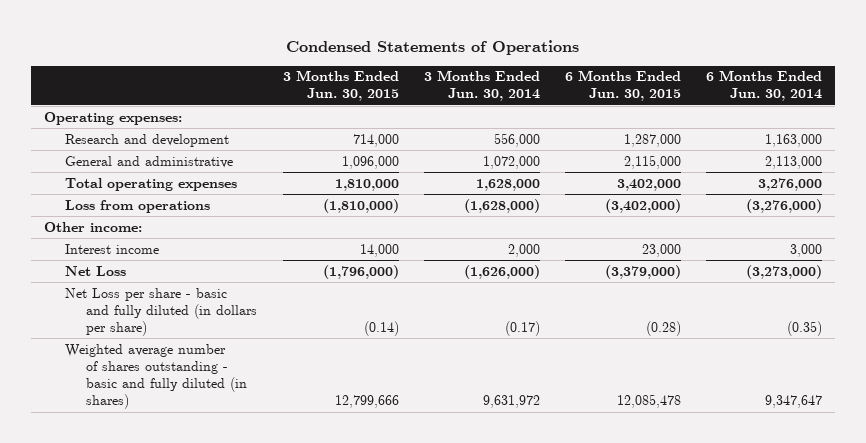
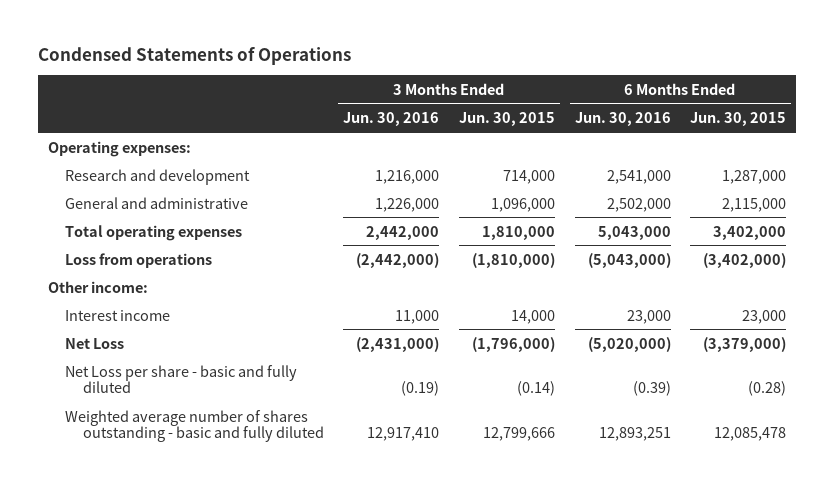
- | 3 Months Ended Jun. 30, 2015 | 3 Months Ended Jun. 30, 2014 | 6 Months Ended Jun. 30, 2015 | 6 Months Ended Jun. 30, 2014
+ | 3 Months Ended Jun. 30, 2016 | 3 Months Ended Jun. 30, 2015 | 6 Months Ended Jun. 30, 2016 | 6 Months Ended Jun. 30, 2015
- Net Loss per share - basic and fully diluted (in dollars per share) | (0.14) | (0.17) | (0.28) | (0.35)
- Weighted average number of shares outstanding - basic and fully diluted (in shares) | 12,799,666 | 9,631,972 | 12,085,478 | 9,347,647
+ Net Loss per share - basic and fully diluted | (0.19) | (0.14) | (0.39) | (0.28)
+ Weighted average number of shares outstanding - basic and fully diluted | 12,917,410 | 12,799,666 | 12,893,251 | 12,085,478

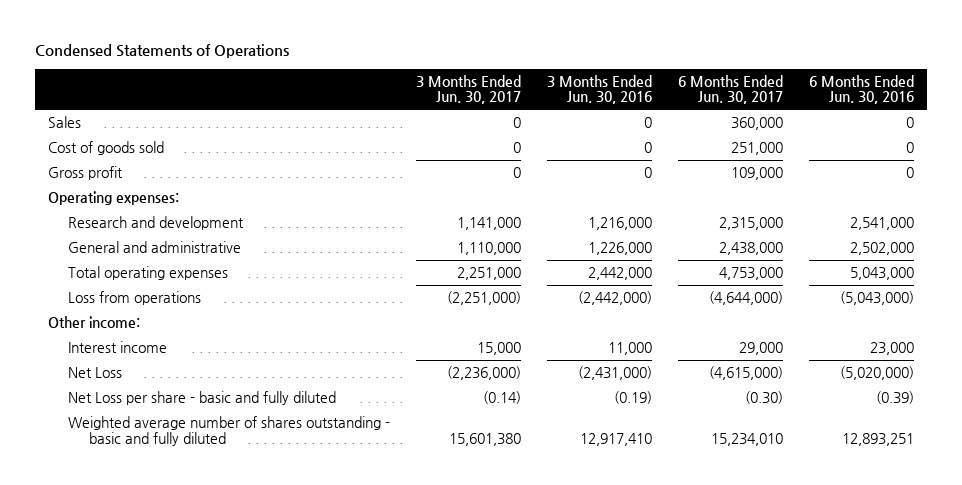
- | 3 Months Ended Jun. 30, 2016 | 3 Months Ended Jun. 30, 2015 | 6 Months Ended Jun. 30, 2016 | 6 Months Ended Jun. 30, 2015
+ | 3 Months Ended Jun. 30, 2017 | 3 Months Ended Jun. 30, 2016 | 6 Months Ended Jun. 30, 2017 | 6 Months Ended Jun. 30, 2016
+ Sales | 0 | 0 | 360,000 | 0
+ Cost of goods sold | 0 | 0 | 251,000 | 0
+ Gross profit | 0 | 0 | 109,000 | 0

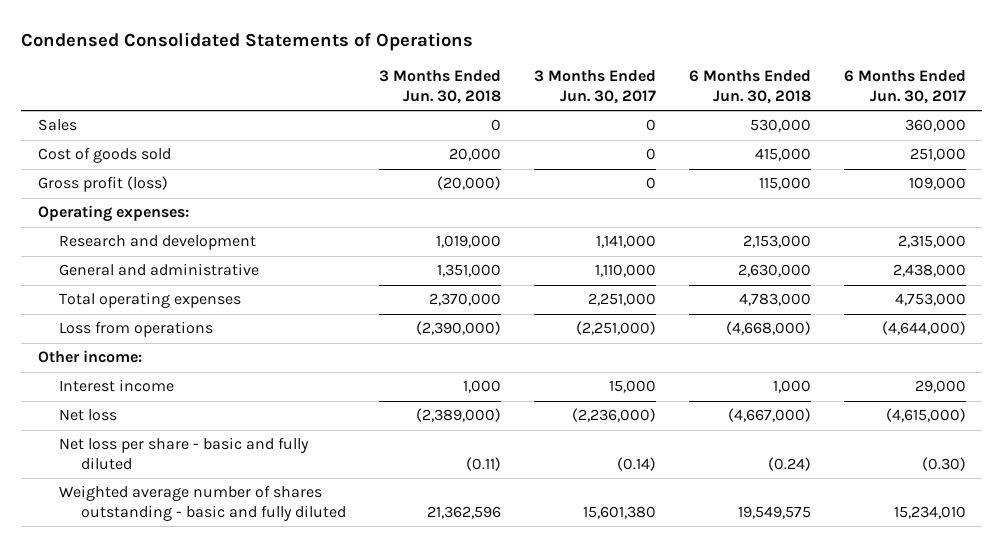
- Condensed Statements of Operations
+ Condensed Consolidated Statements of Operations
- | 3 Months Ended Jun. 30, 2017 | 3 Months Ended Jun. 30, 2016 | 6 Months Ended Jun. 30, 2017 | 6 Months Ended Jun. 30, 2016
+ | 3 Months Ended Jun. 30, 2018 | 3 Months Ended Jun. 30, 2017 | 6 Months Ended Jun. 30, 2018 | 6 Months Ended Jun. 30, 2017
- Gross profit | 0 | 0 | 109,000 | 0
+ Gross profit (loss) | (20,000) | 0 | 115,000 | 109,000
- Net Loss | (2,236,000) | (2,431,000) | (4,615,000) | (5,020,000)
- Net Loss per share - basic and fully diluted | (0.14) | (0.19) | (0.30) | (0.39)
+ Net loss | (2,389,000) | (2,236,000) | (4,667,000) | (4,615,000)
+ Net loss per share - basic and fully diluted | (0.11) | (0.14) | (0.24) | (0.30)

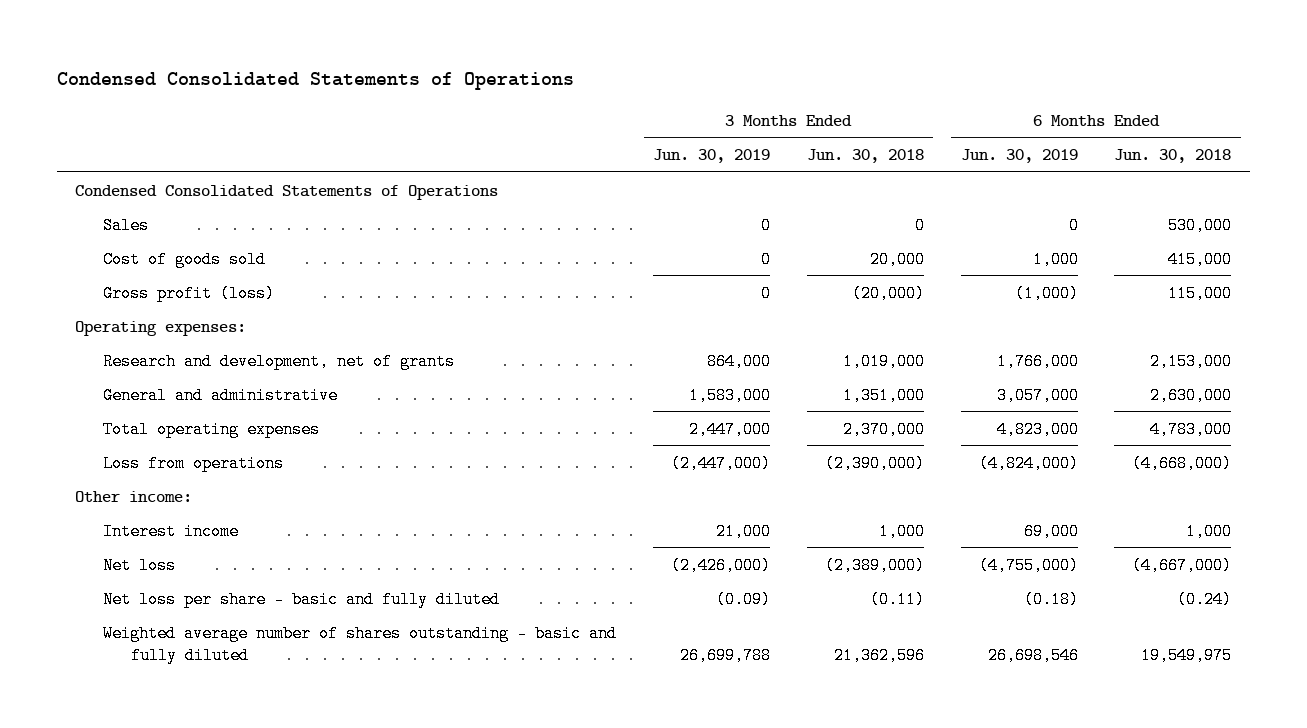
- | 3 Months Ended Jun. 30, 2018 | 3 Months Ended Jun. 30, 2017 | 6 Months Ended Jun. 30, 2018 | 6 Months Ended Jun. 30, 2017
+ | 3 Months Ended Jun. 30, 2019 | 3 Months Ended Jun. 30, 2018 | 6 Months Ended Jun. 30, 2019 | 6 Months Ended Jun. 30, 2018
+ Condensed Consolidated Statements of Operations
- Research and development | 1,019,000 | 1,141,000 | 2,153,000 | 2,315,000
+ Research and development, net of grants | 864,000 | 1,019,000 | 1,766,000 | 2,153,000
- Weighted average number of shares outstanding - basic and fully diluted | 21,362,596 | 15,601,380 | 19,549,575 | 15,234,010
+ Weighted average number of shares outstanding - basic and fully diluted | 26,699,788 | 21,362,596 | 26,698,546 | 19,549,975

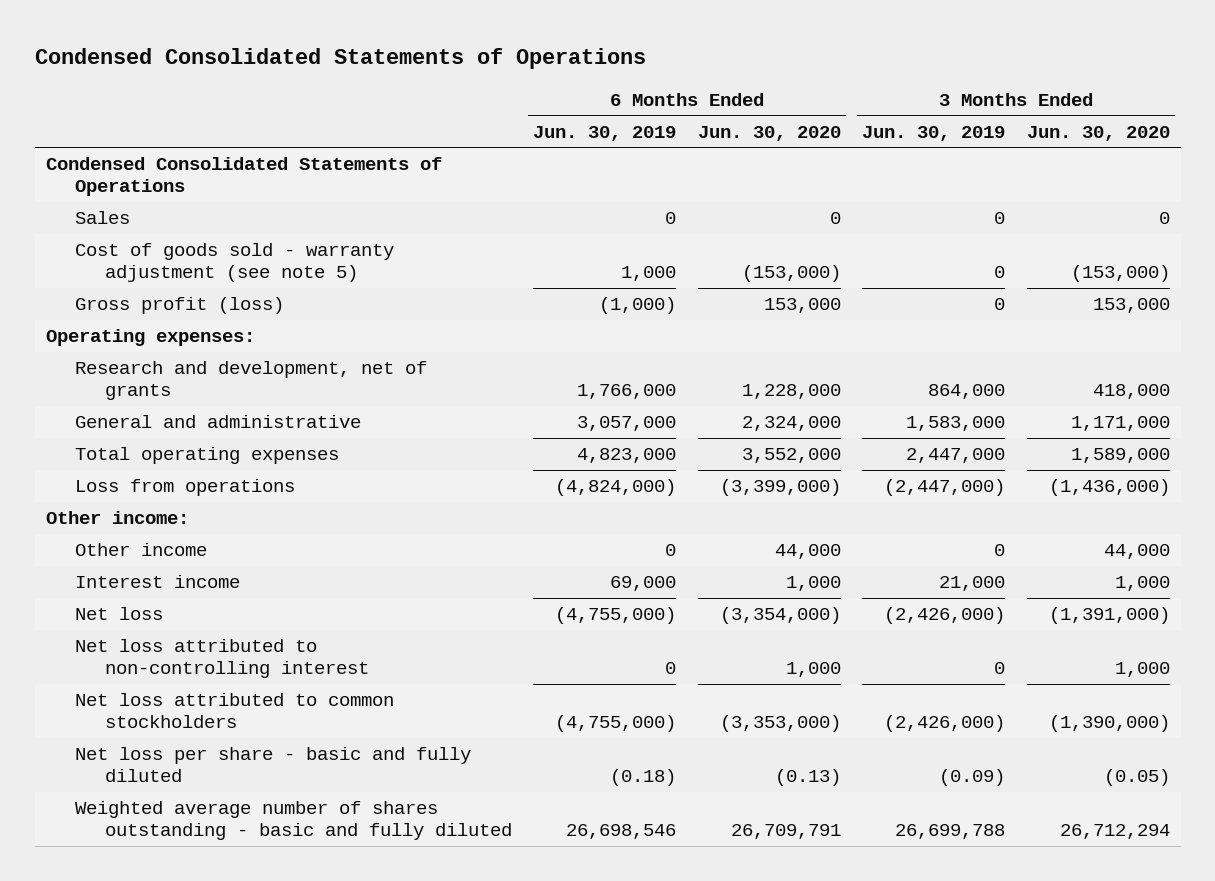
- | 3 Months Ended Jun. 30, 2019 | 3 Months Ended Jun. 30, 2018 | 6 Months Ended Jun. 30, 2019 | 6 Months Ended Jun. 30, 2018
+ | 6 Months Ended Jun. 30, 2019 | 6 Months Ended Jun. 30, 2020 | 3 Months Ended Jun. 30, 2019 | 3 Months Ended Jun. 30, 2020
- Cost of goods sold | 0 | 20,000 | 1,000 | 415,000
+ Cost of goods sold - warranty adjustment (see note 5) | 1,000 | (153,000) | 0 | (153,000)
+ Other income | 0 | 44,000 | 0 | 44,000
+ Net loss attributed to non-controlling interest | 0 | 1,000 | 0 | 1,000
+ Net loss attributed to common stockholders | (4,755,000) | (3,353,000) | (2,426,000) | (1,390,000)

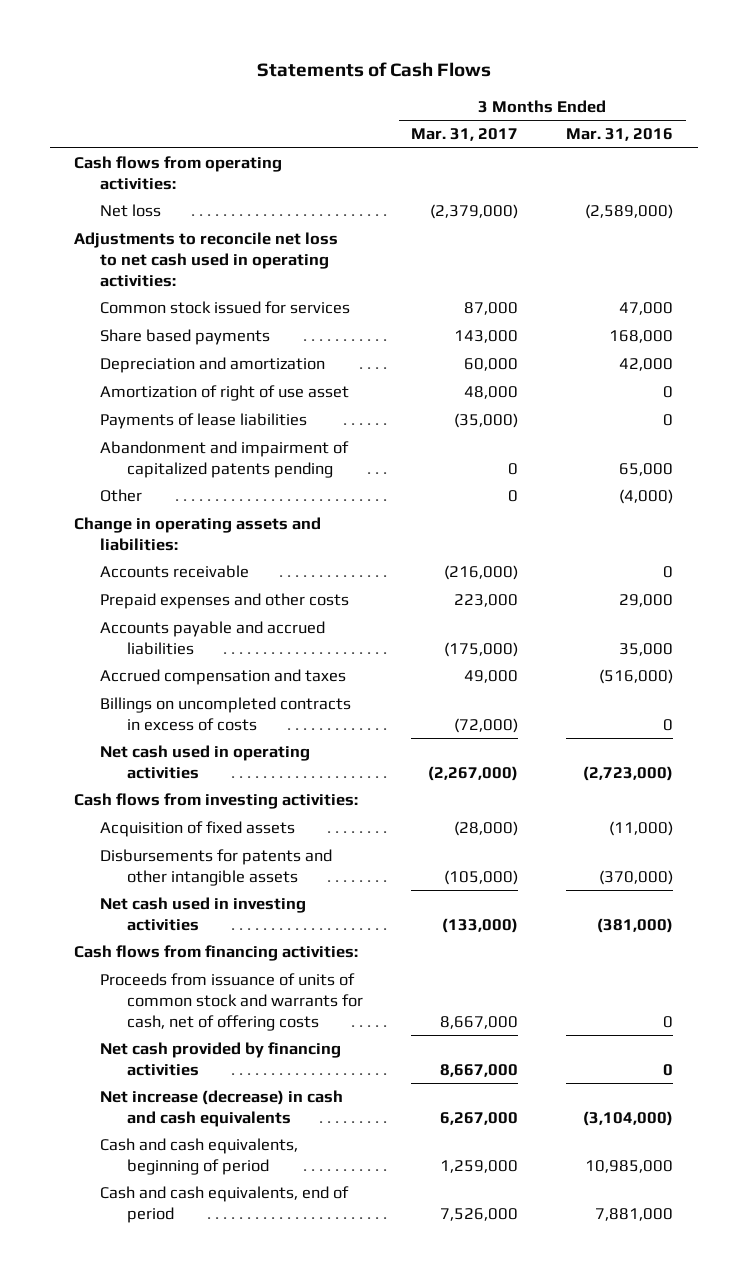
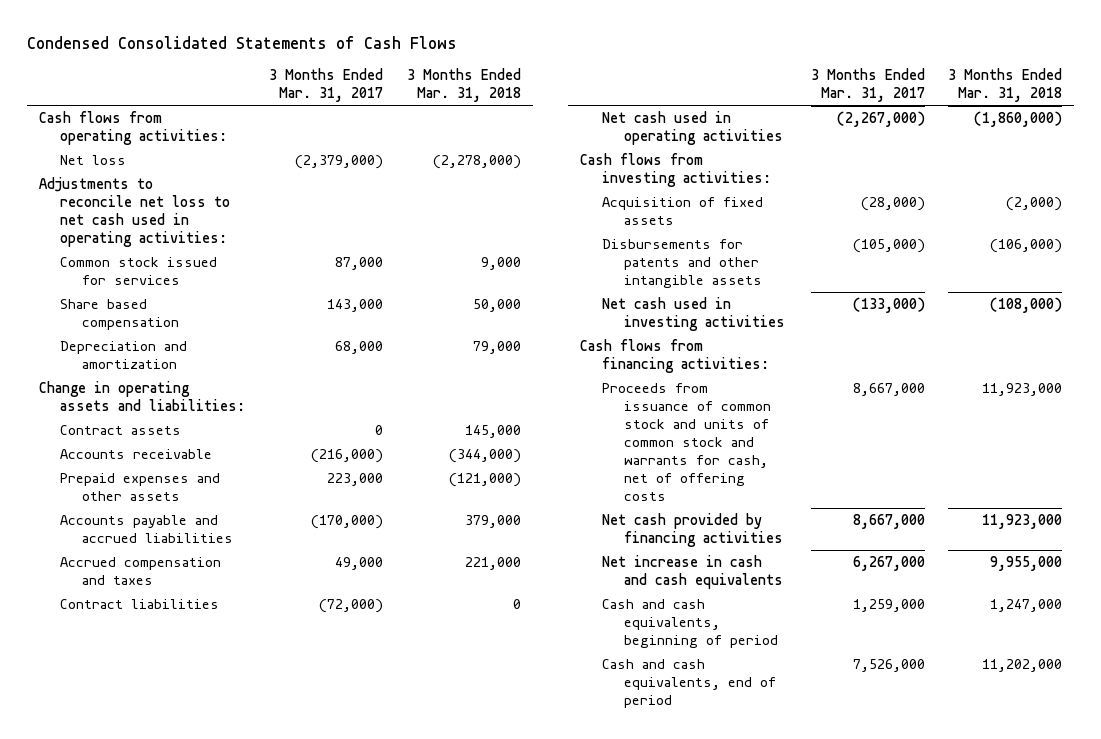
- Statements of Cash Flows
+ Condensed Consolidated Statements of Cash Flows
- | 3 Months Ended Mar. 31, 2017 | 3 Months Ended Mar. 31, 2016
+ | 3 Months Ended Mar. 31, 2017 | 3 Months Ended Mar. 31, 2018
- Share based payments | 143,000 | 168,000
- Depreciation and amortization | 60,000 | 42,000
- Amortization of right of use asset | 48,000 | 0
- Payments of lease liabilities | (35,000) | 0
- Abandonment and impairment of capitalized patents pending | 0 | 65,000
- Other | 0 | (4,000)
+ Share based compensation | 143,000 | 50,000
+ Depreciation and amortization | 68,000 | 79,000
+ Contract assets | 0 | 145,000
- Prepaid expenses and other costs | 223,000 | 29,000
- Accounts payable and accrued liabilities | (175,000) | 35,000
+ Prepaid expenses and other assets | 223,000 | (121,000)
+ Accounts payable and accrued liabilities | (170,000) | 379,000
- Billings on uncompleted contracts in excess of costs | (72,000) | 0
+ Contract liabilities | (72,000) | 0
- Proceeds from issuance of units of common stock and warrants for cash, net of offering costs | 8,667,000 | 0
+ Proceeds from issuance of common stock and units of common stock and warrants for cash, net of offering costs | 8,667,000 | 11,923,000
- Net increase (decrease) in cash and cash equivalents | 6,267,000 | (3,104,000)
+ Net increase in cash and cash equivalents | 6,267,000 | 9,955,000

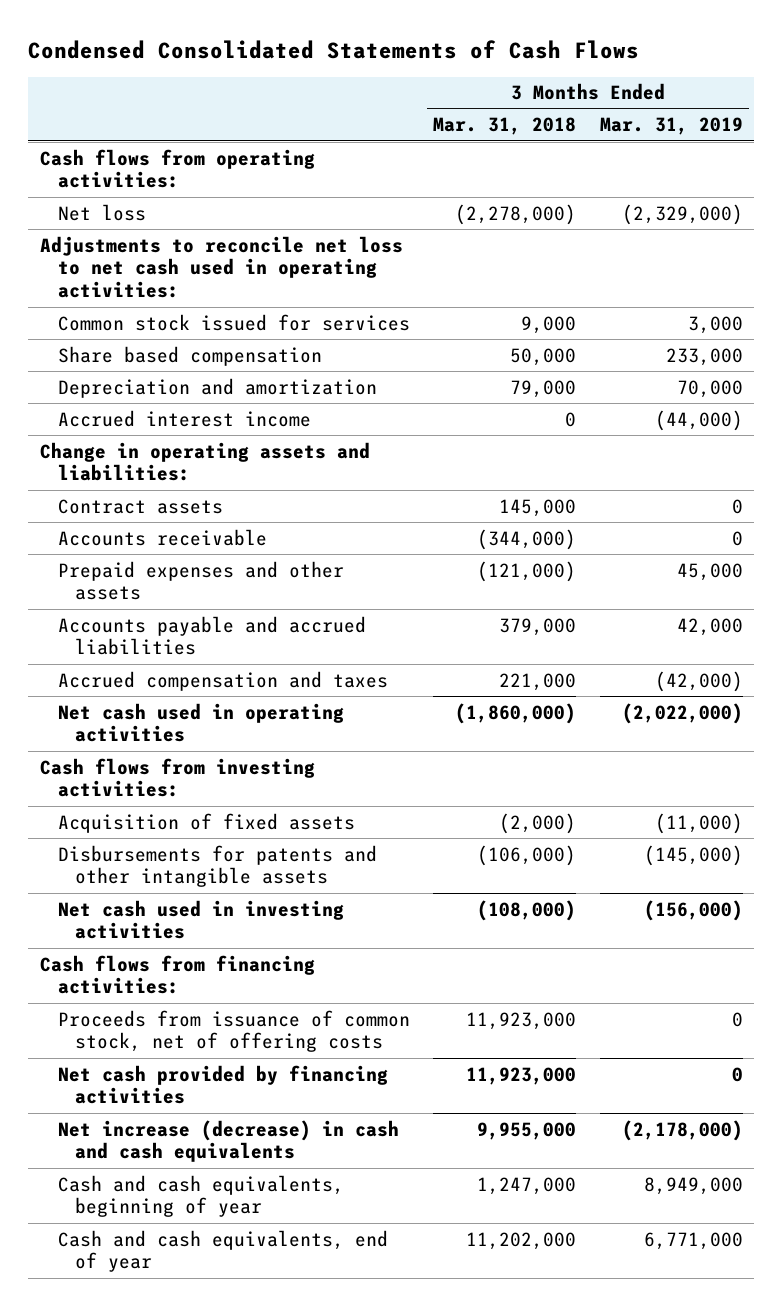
- | 3 Months Ended Mar. 31, 2017 | 3 Months Ended Mar. 31, 2018
+ | 3 Months Ended Mar. 31, 2018 | 3 Months Ended Mar. 31, 2019
+ Accrued interest income | 0 | (44,000)
- Contract liabilities | (72,000) | 0
- Proceeds from issuance of common stock and units of common stock and warrants for cash, net of offering costs | 8,667,000 | 11,923,000
+ Proceeds from issuance of common stock, net of offering costs | 11,923,000 | 0
- Net increase in cash and cash equivalents | 6,267,000 | 9,955,000
- Cash and cash equivalents, beginning of period | 1,259,000 | 1,247,000
- Cash and cash equivalents, end of period | 7,526,000 | 11,202,000
+ Net increase (decrease) in cash and cash equivalents | 9,955,000 | (2,178,000)
+ Cash and cash equivalents, beginning of year | 1,247,000 | 8,949,000
+ Cash and cash equivalents, end of year | 11,202,000 | 6,771,000

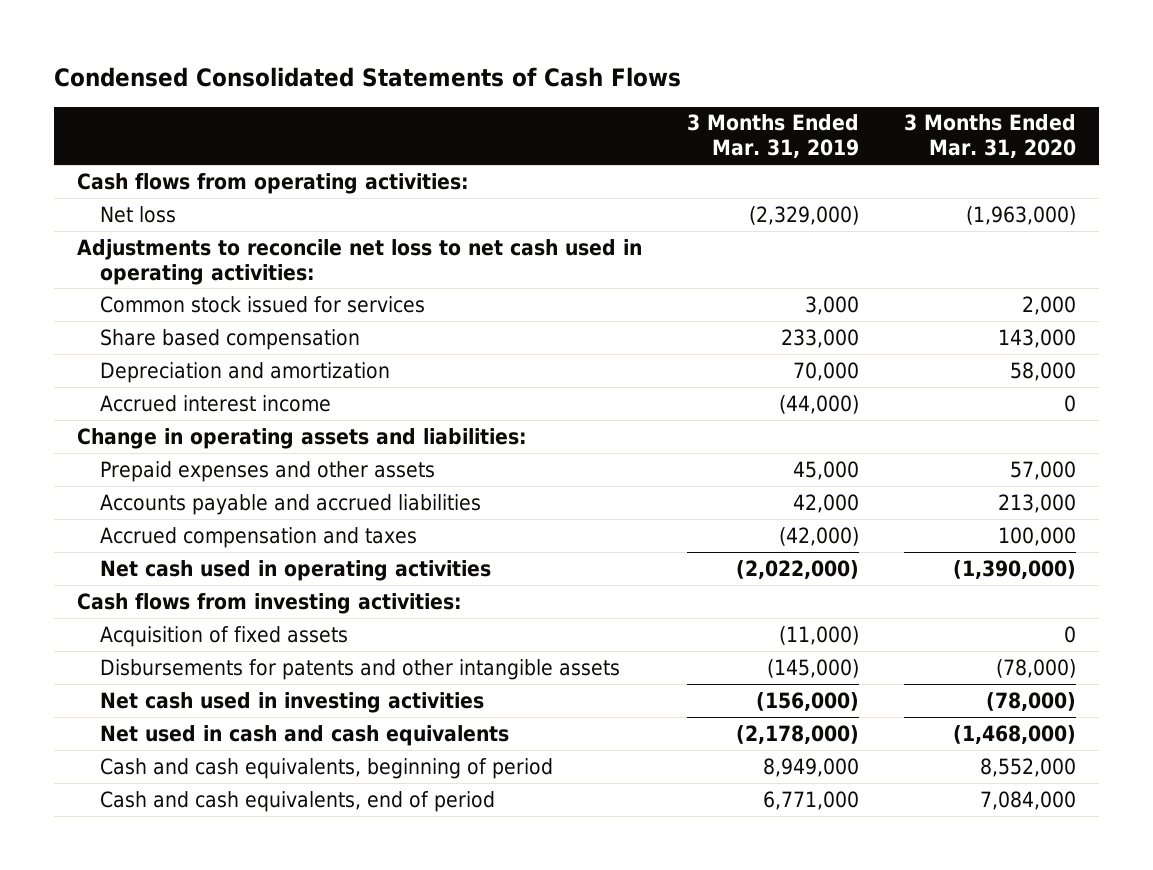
- | 3 Months Ended Mar. 31, 2018 | 3 Months Ended Mar. 31, 2019
+ | 3 Months Ended Mar. 31, 2019 | 3 Months Ended Mar. 31, 2020
- Contract assets | 145,000 | 0
- Accounts receivable | (344,000) | 0
- Cash flows from financing activities:
- Proceeds from issuance of common stock, net of offering costs | 11,923,000 | 0
- Net cash provided by financing activities | 11,923,000 | 0
- Net increase (decrease) in cash and cash equivalents | 9,955,000 | (2,178,000)
- Cash and cash equivalents, beginning of year | 1,247,000 | 8,949,000
- Cash and cash equivalents, end of year | 11,202,000 | 6,771,000
+ Net used in cash and cash equivalents | (2,178,000) | (1,468,000)
+ Cash and cash equivalents, beginning of period | 8,949,000 | 8,552,000
+ Cash and cash equivalents, end of period | 6,771,000 | 7,084,000

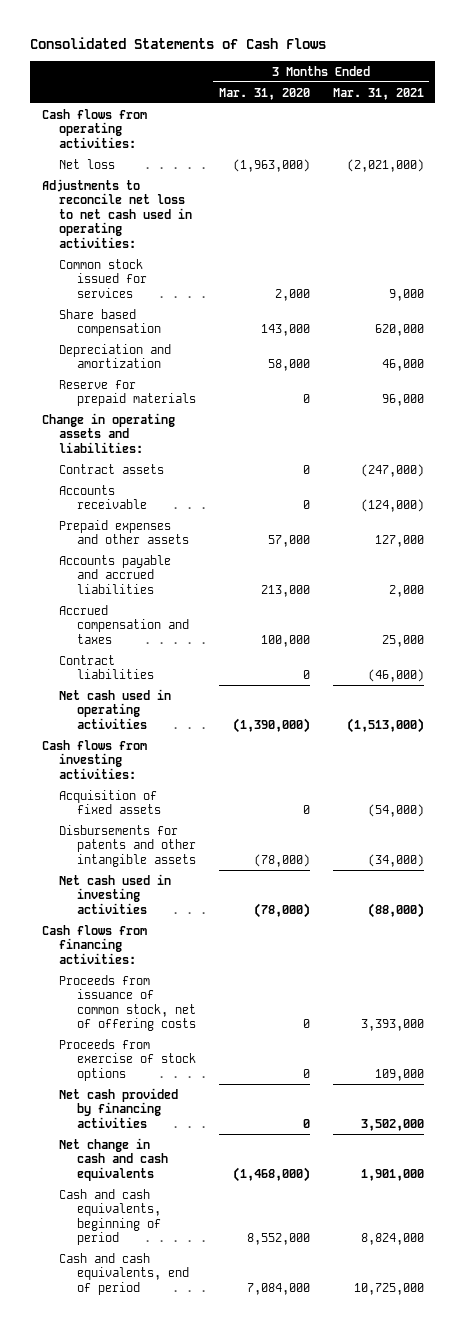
- Condensed Consolidated Statements of Cash Flows
+ Consolidated Statements of Cash Flows
- | 3 Months Ended Mar. 31, 2019 | 3 Months Ended Mar. 31, 2020
+ | 3 Months Ended Mar. 31, 2020 | 3 Months Ended Mar. 31, 2021
- Accrued interest income | (44,000) | 0
+ Reserve for prepaid materials | 0 | 96,000
+ Contract assets | 0 | (247,000)
+ Accounts receivable | 0 | (124,000)
+ Contract liabilities | 0 | (46,000)
- Net used in cash and cash equivalents | (2,178,000) | (1,468,000)
+ Cash flows from financing activities:
+ Proceeds from issuance of common stock, net of offering costs | 0 | 3,393,000
+ Proceeds from exercise of stock options | 0 | 109,000
+ Net cash provided by financing activities | 0 | 3,502,000
+ Net change in cash and cash equivalents | (1,468,000) | 1,901,000

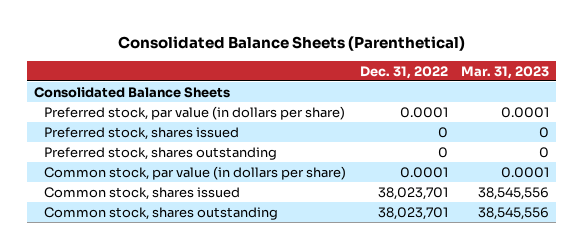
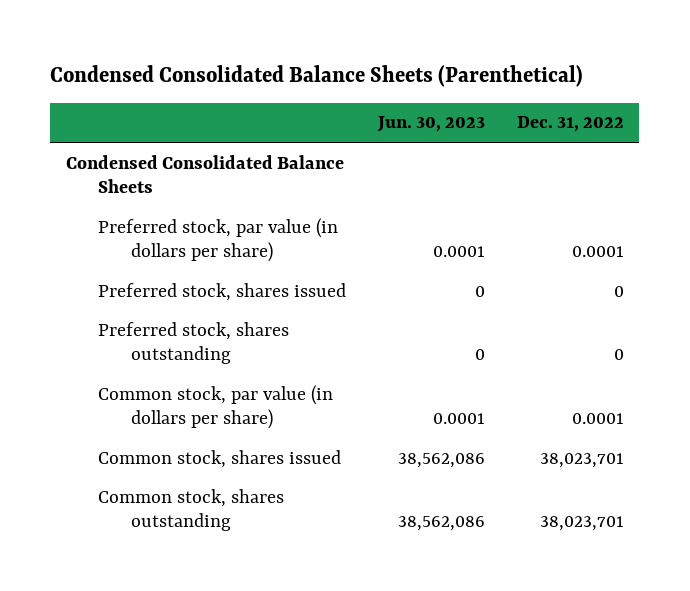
- Consolidated Balance Sheets (Parenthetical)
+ Condensed Consolidated Balance Sheets (Parenthetical)
- | Dec. 31, 2022 | Mar. 31, 2023
+ | Jun. 30, 2023 | Dec. 31, 2022
- Consolidated Balance Sheets
+ Condensed Consolidated Balance Sheets

